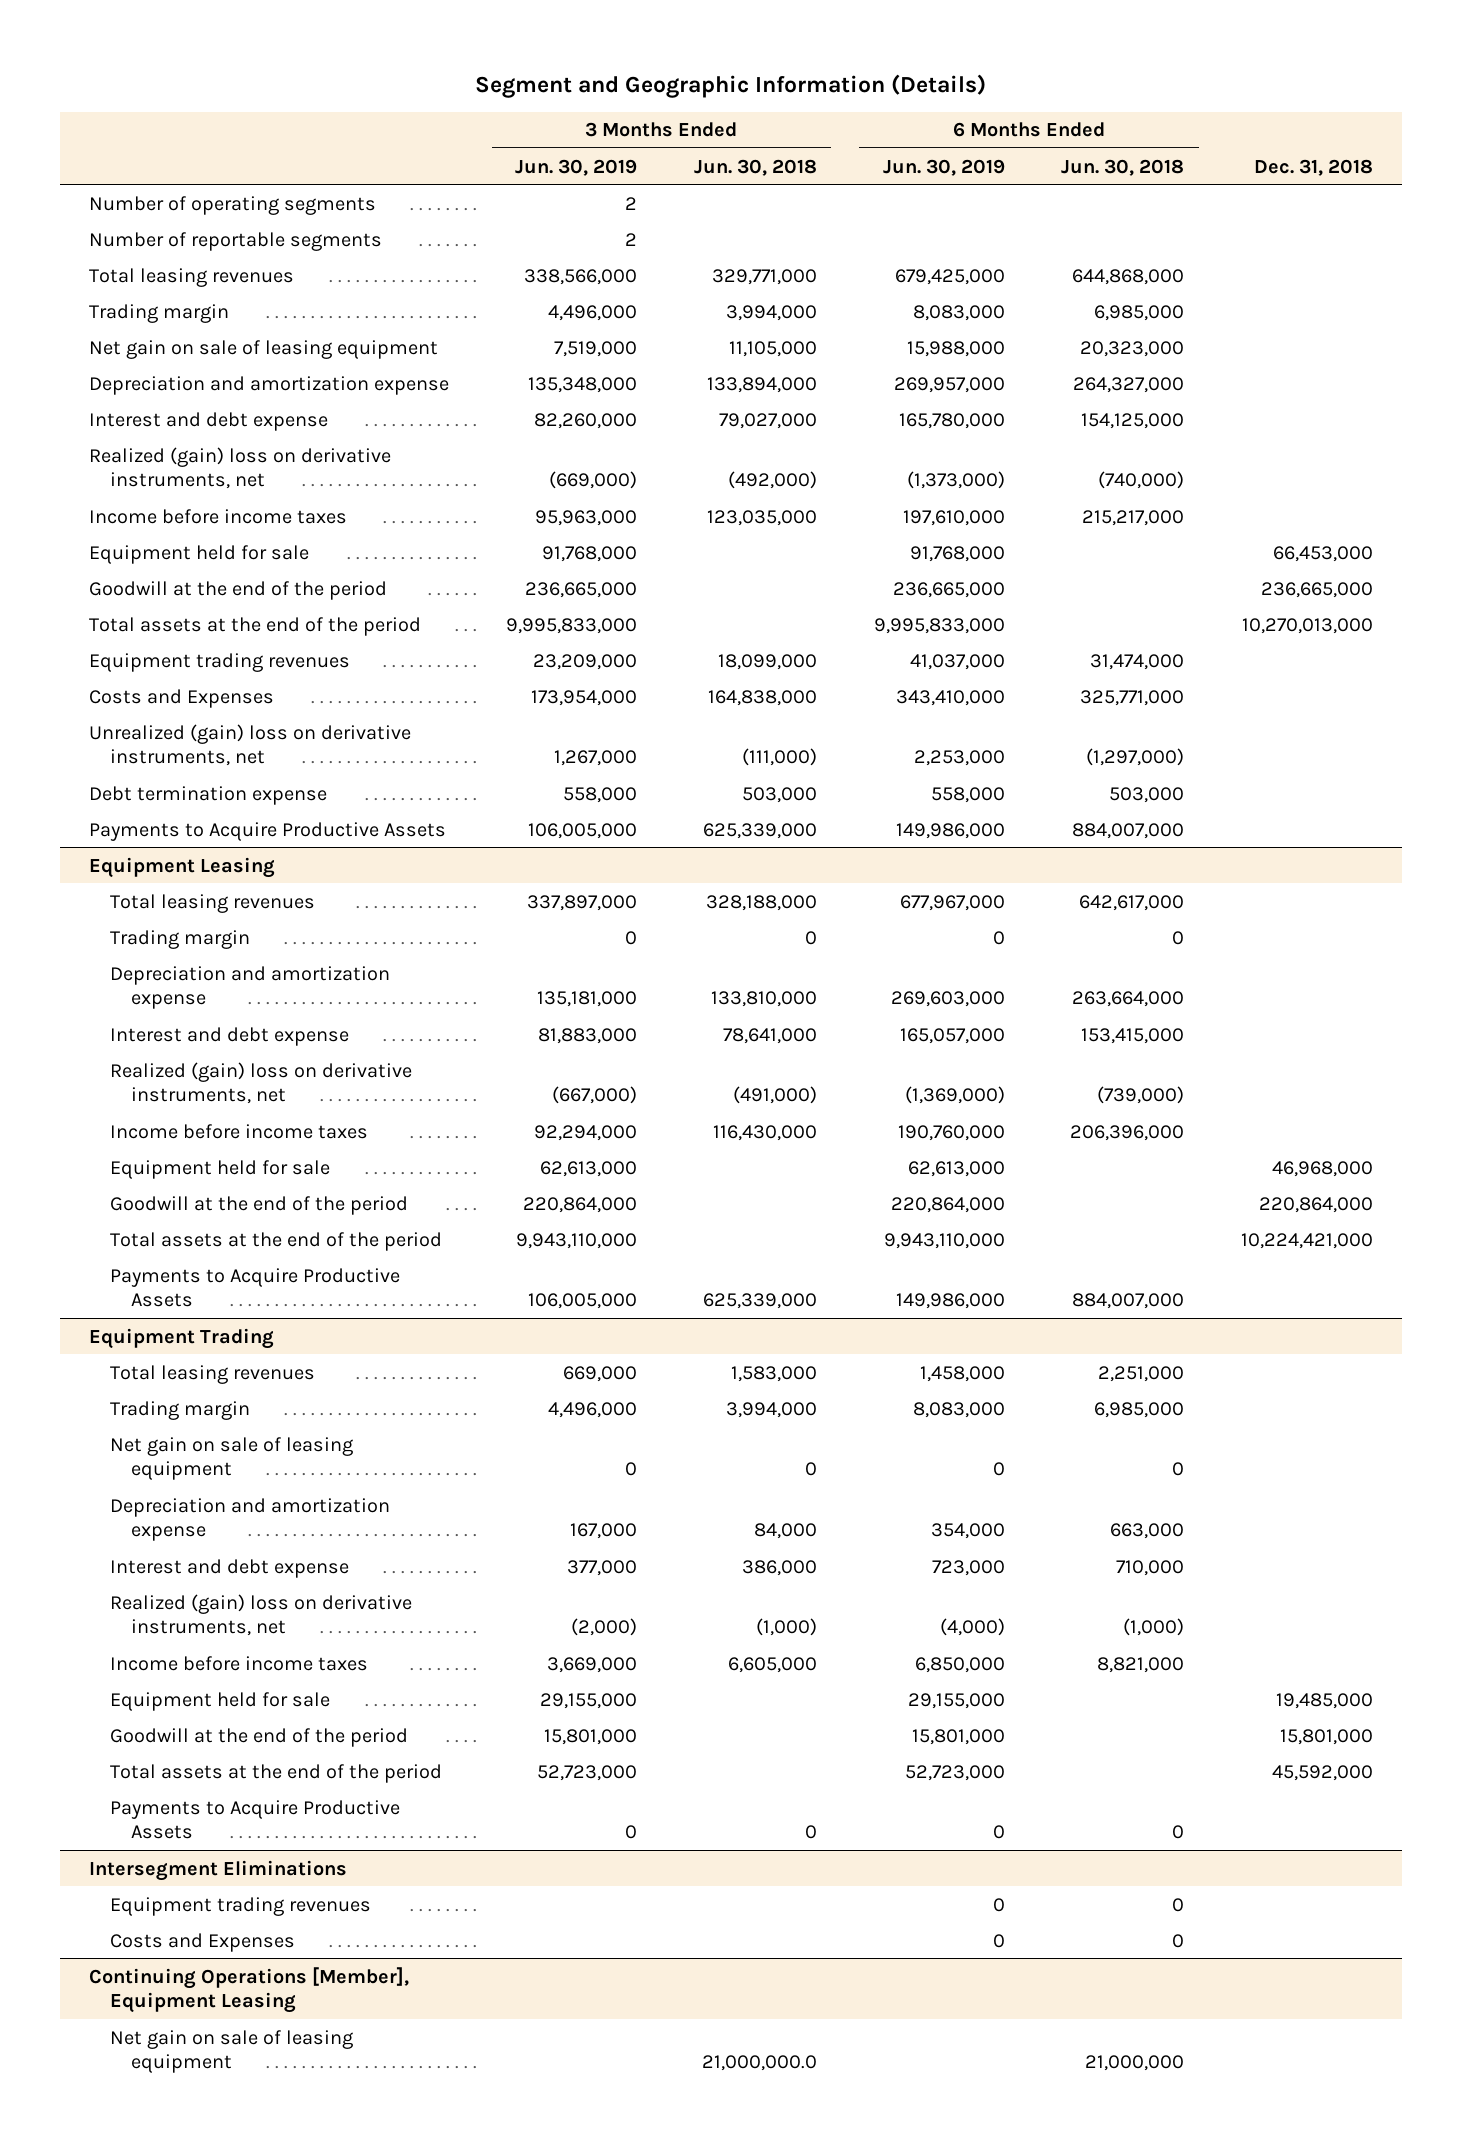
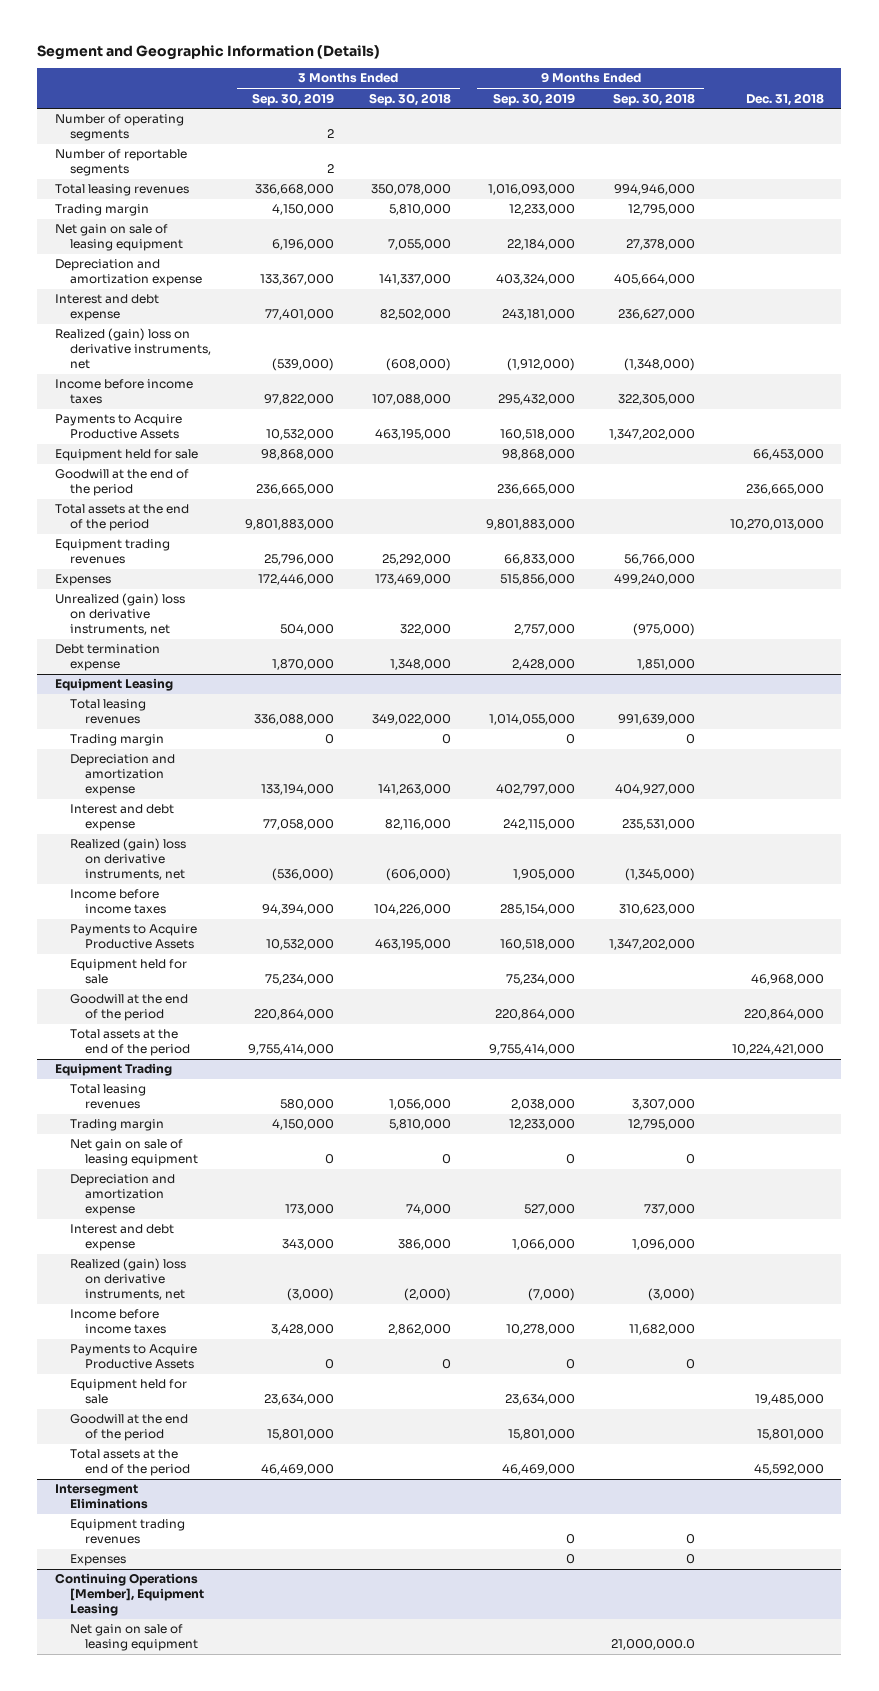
- | 3 Months Ended Jun. 30, 2019 | 3 Months Ended Jun. 30, 2018 | 6 Months Ended Jun. 30, 2019 | 6 Months Ended Jun. 30, 2018 | Dec. 31, 2018
+ | 3 Months Ended Sep. 30, 2019 | 3 Months Ended Sep. 30, 2018 | 9 Months Ended Sep. 30, 2019 | 9 Months Ended Sep. 30, 2018 | Dec. 31, 2018
moved up: Payments to Acquire Productive Assets | 10,532,000 | 463,195,000 | 160,518,000 | 1,347,202,000 |
- Costs and Expenses | 173,954,000 | 164,838,000 | 343,410,000 | 325,771,000 |
+ Expenses | 172,446,000 | 173,469,000 | 515,856,000 | 499,240,000 |
@ Equipment Leasing
moved up: Payments to Acquire Productive Assets | 10,532,000 | 463,195,000 | 160,518,000 | 1,347,202,000 |
@ Equipment Trading
moved up: Payments to Acquire Productive Assets | 0 | 0 | 0 | 0 |
@ Intersegment Eliminations
- Costs and Expenses | | | 0 | 0 |
+ Expenses | | | 0 | 0 |

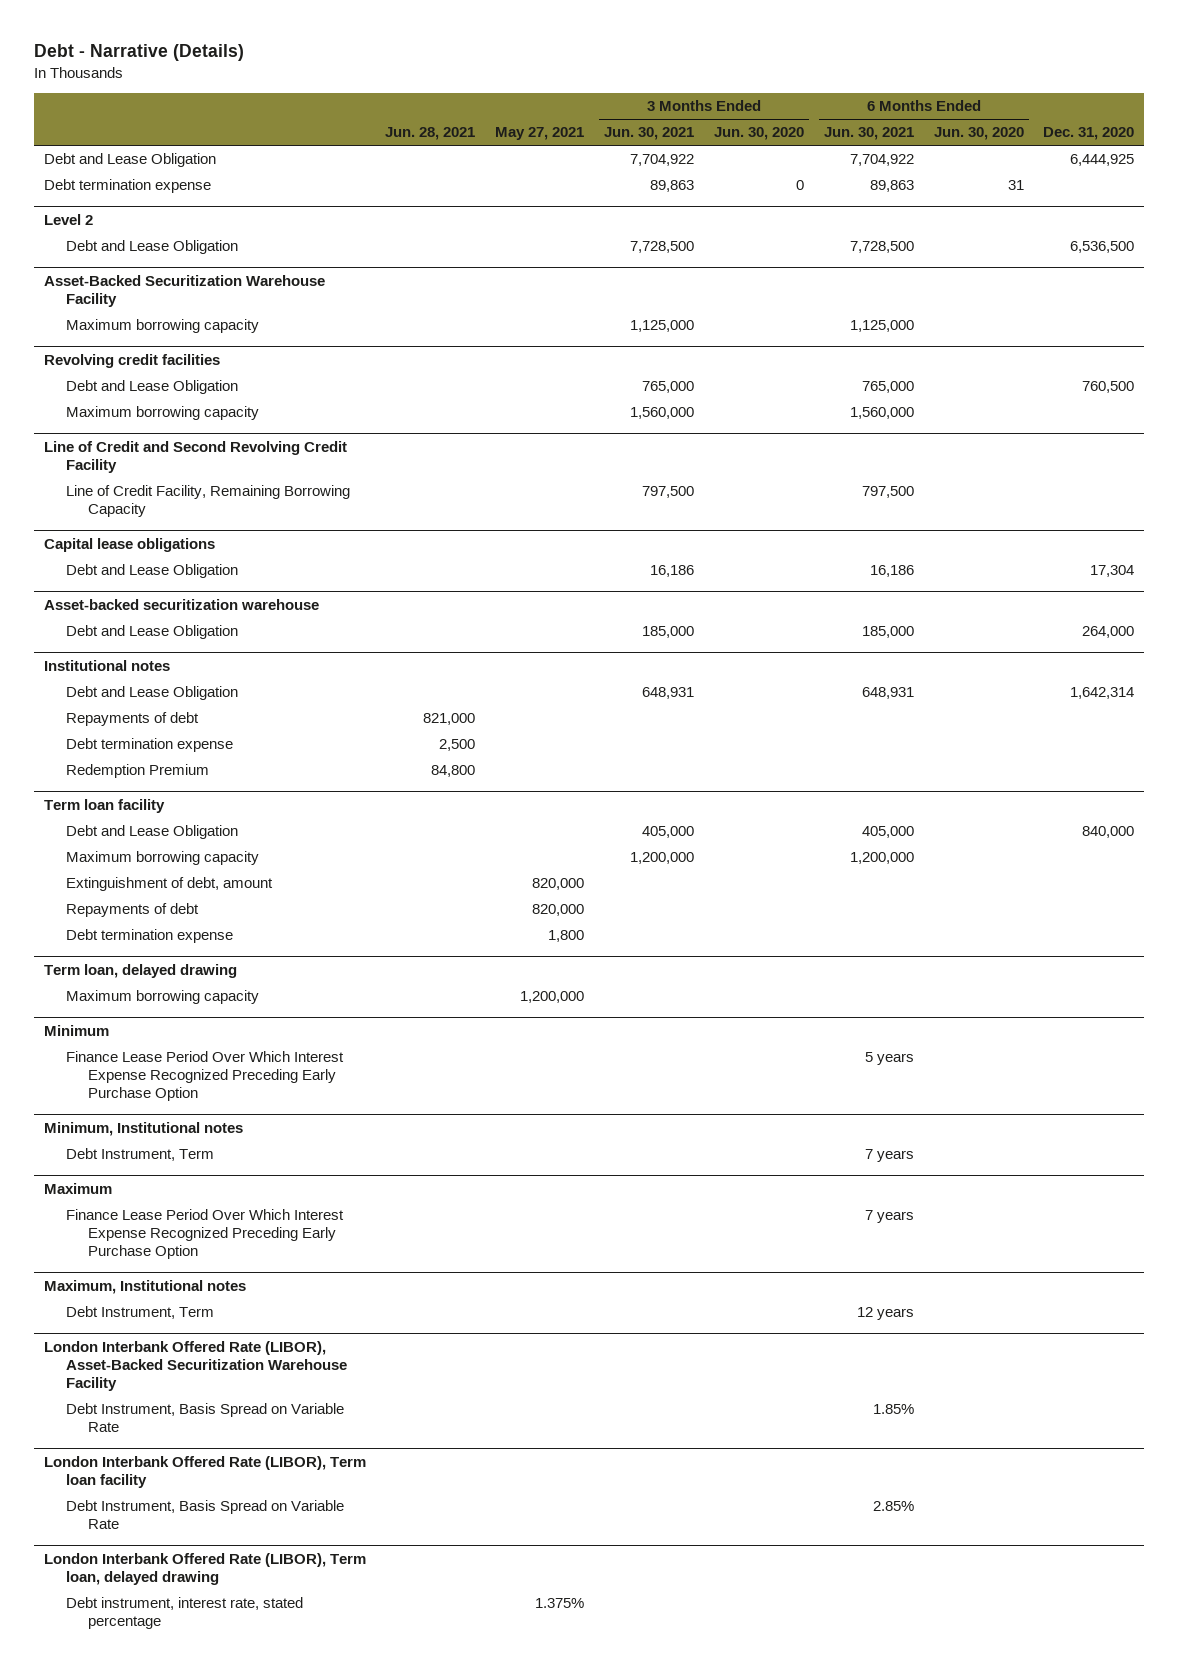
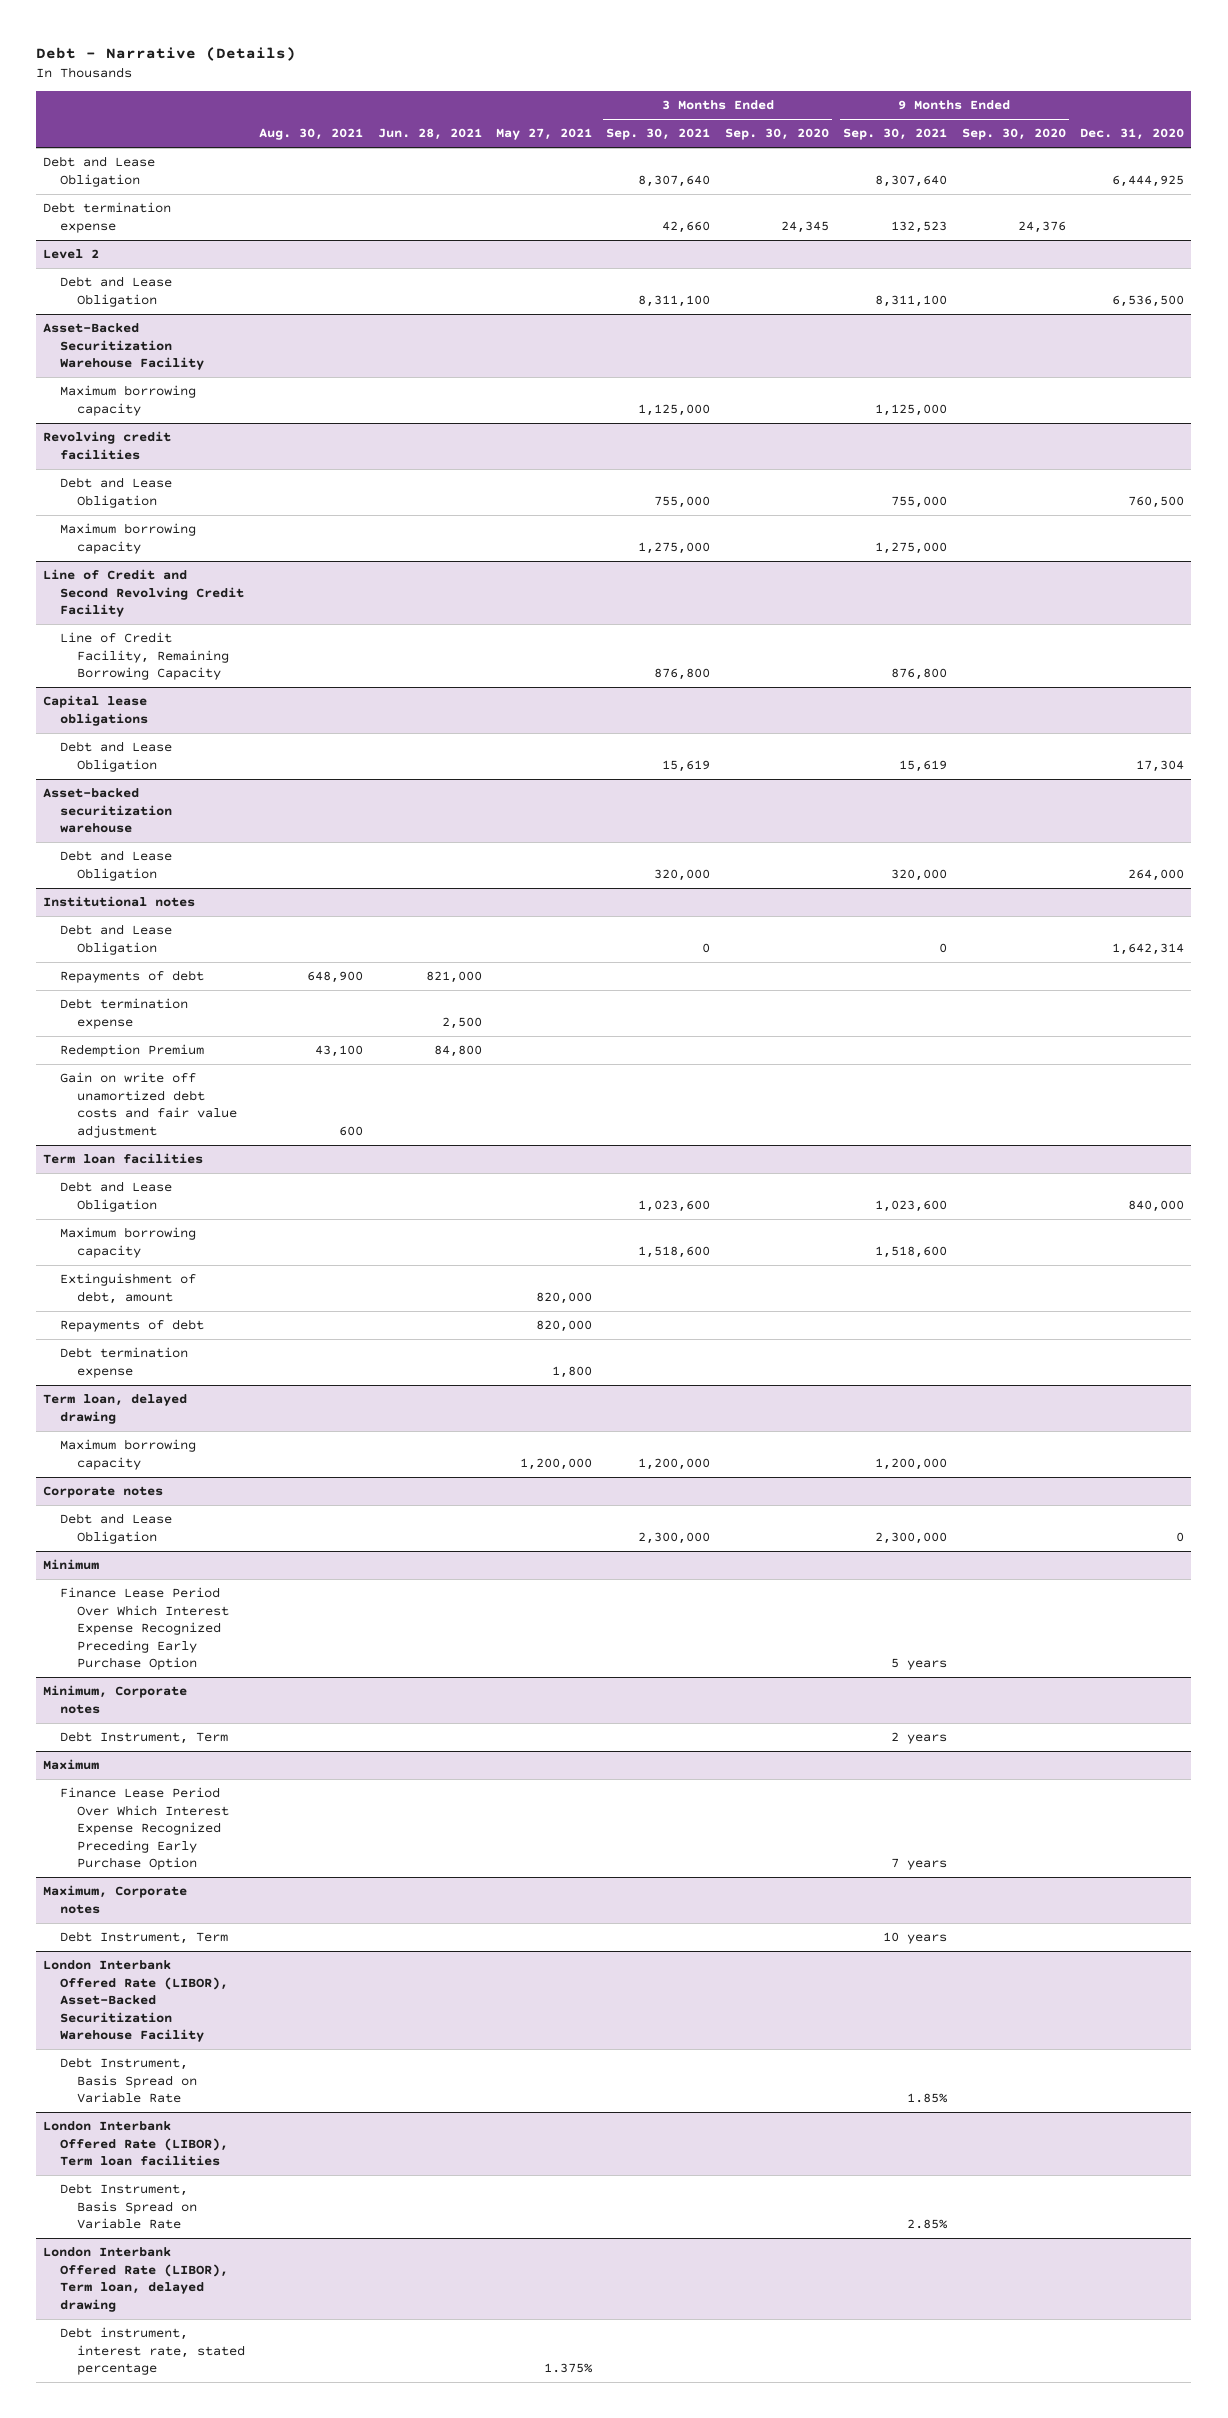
- | Jun. 28, 2021 | May 27, 2021 | 3 Months Ended Jun. 30, 2021 | 3 Months Ended Jun. 30, 2020 | 6 Months Ended Jun. 30, 2021 | 6 Months Ended Jun. 30, 2020 | Dec. 31, 2020
+ | Aug. 30, 2021 | Jun. 28, 2021 | May 27, 2021 | 3 Months Ended Sep. 30, 2021 | 3 Months Ended Sep. 30, 2020 | 9 Months Ended Sep. 30, 2021 | 9 Months Ended Sep. 30, 2020 | Dec. 31, 2020
- Term loan facility
@ Institutional notes
+ Gain on write off unamortized debt costs and fair value adjustment | 600 | | | | | | |
+ Term loan facilities
+ Corporate notes
+ Debt and Lease Obligation | | | | 2,300,000 | | 2,300,000 | | 0
- Minimum, Institutional notes
+ Minimum, Corporate notes
- Maximum, Institutional notes
+ Maximum, Corporate notes
- London Interbank Offered Rate (LIBOR), Term loan facility
+ London Interbank Offered Rate (LIBOR), Term loan facilities

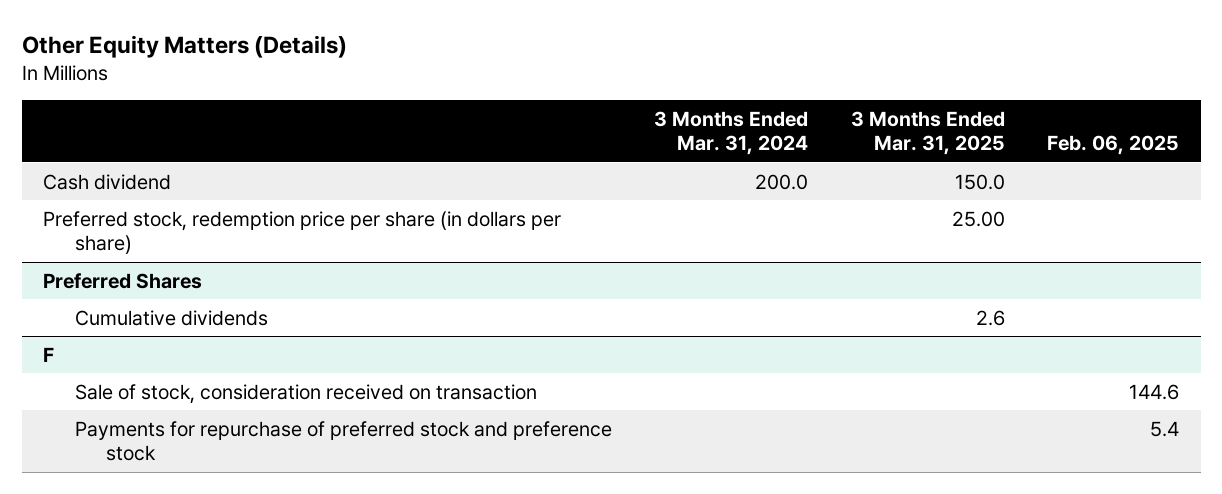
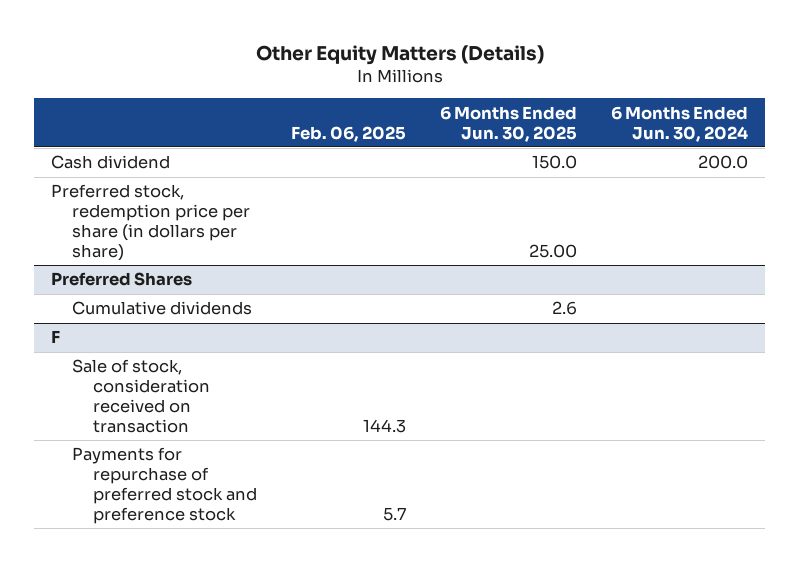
- | 3 Months Ended Mar. 31, 2024 | 3 Months Ended Mar. 31, 2025 | Feb. 06, 2025
+ | Feb. 06, 2025 | 6 Months Ended Jun. 30, 2025 | 6 Months Ended Jun. 30, 2024
@ F
- Sale of stock, consideration received on transaction | | | 144.6
- Payments for repurchase of preferred stock and preference stock | | | 5.4
+ Sale of stock, consideration received on transaction | 144.3 | |
+ Payments for repurchase of preferred stock and preference stock | 5.7 | |

